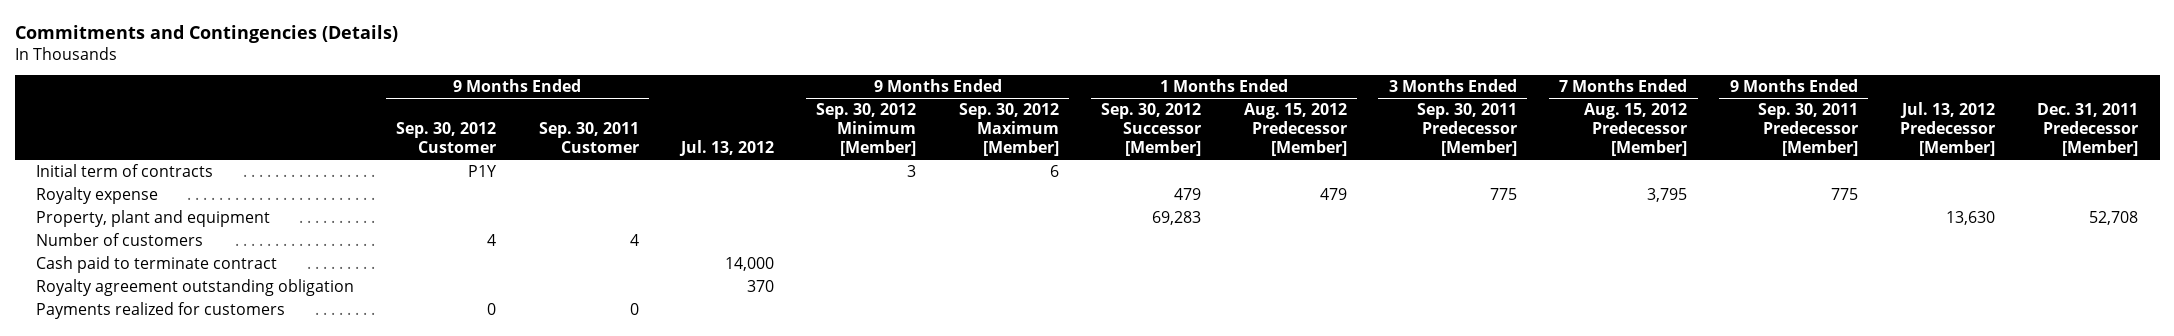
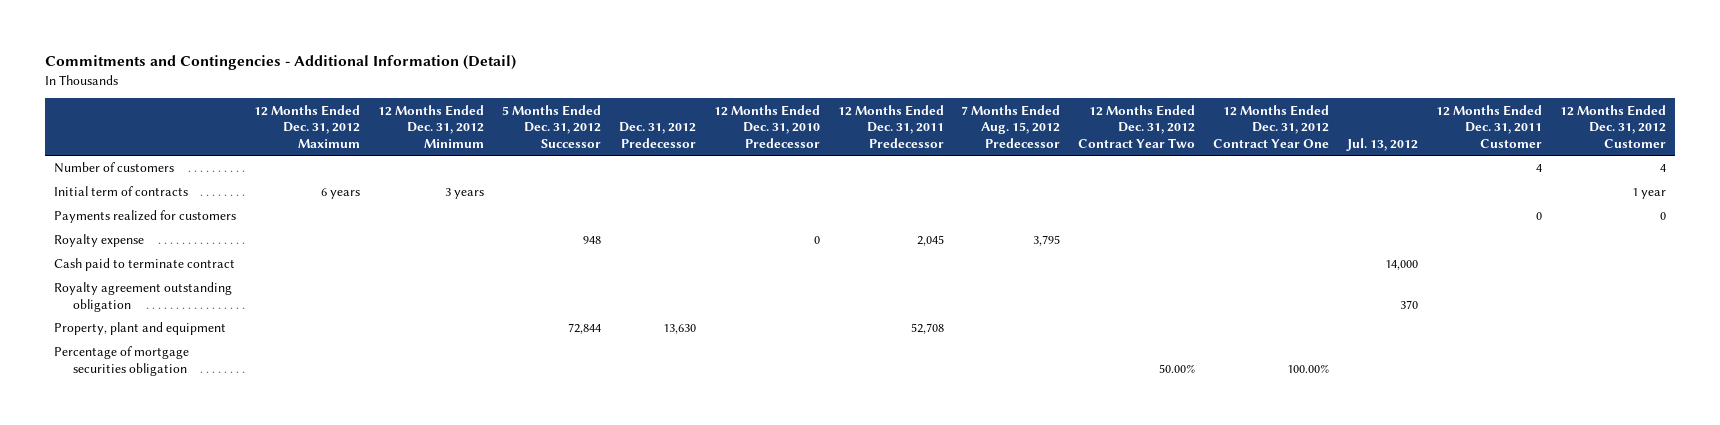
- Commitments and Contingencies (Details)
+ Commitments and Contingencies - Additional Information (Detail)
- | 9 Months Ended Sep. 30, 2012 Customer | 9 Months Ended Sep. 30, 2011 Customer | Jul. 13, 2012 | 9 Months Ended Sep. 30, 2012 Minimum [Member] | 9 Months Ended Sep. 30, 2012 Maximum [Member] | 1 Months Ended Sep. 30, 2012 Successor [Member] | 1 Months Ended Aug. 15, 2012 Predecessor [Member] | 3 Months Ended Sep. 30, 2011 Predecessor [Member] | 7 Months Ended Aug. 15, 2012 Predecessor [Member] | 9 Months Ended Sep. 30, 2011 Predecessor [Member] | Jul. 13, 2012 Predecessor [Member] | Dec. 31, 2011 Predecessor [Member]
+ | 12 Months Ended Dec. 31, 2012 Maximum | 12 Months Ended Dec. 31, 2012 Minimum | 5 Months Ended Dec. 31, 2012 Successor | Dec. 31, 2012 Predecessor | 12 Months Ended Dec. 31, 2010 Predecessor | 12 Months Ended Dec. 31, 2011 Predecessor | 7 Months Ended Aug. 15, 2012 Predecessor | 12 Months Ended Dec. 31, 2012 Contract Year Two | 12 Months Ended Dec. 31, 2012 Contract Year One | Jul. 13, 2012 | 12 Months Ended Dec. 31, 2011 Customer | 12 Months Ended Dec. 31, 2012 Customer
moved up: Number of customers | | | | | | | | | | | 4 | 4
moved up: Payments realized for customers | | | | | | | | | | | 0 | 0
moved down: Property, plant and equipment | | | 72,844 | 13,630 | | 52,708 | | | | | |
+ Percentage of mortgage securities obligation | | | | | | | | 50.00% | 100.00% | | |

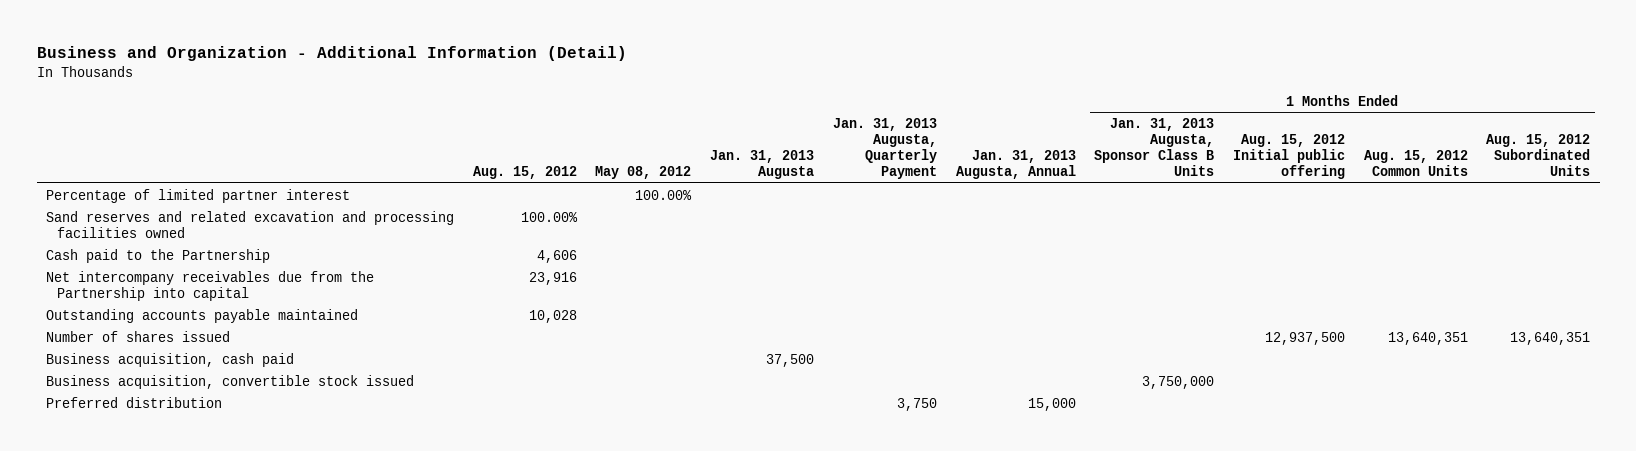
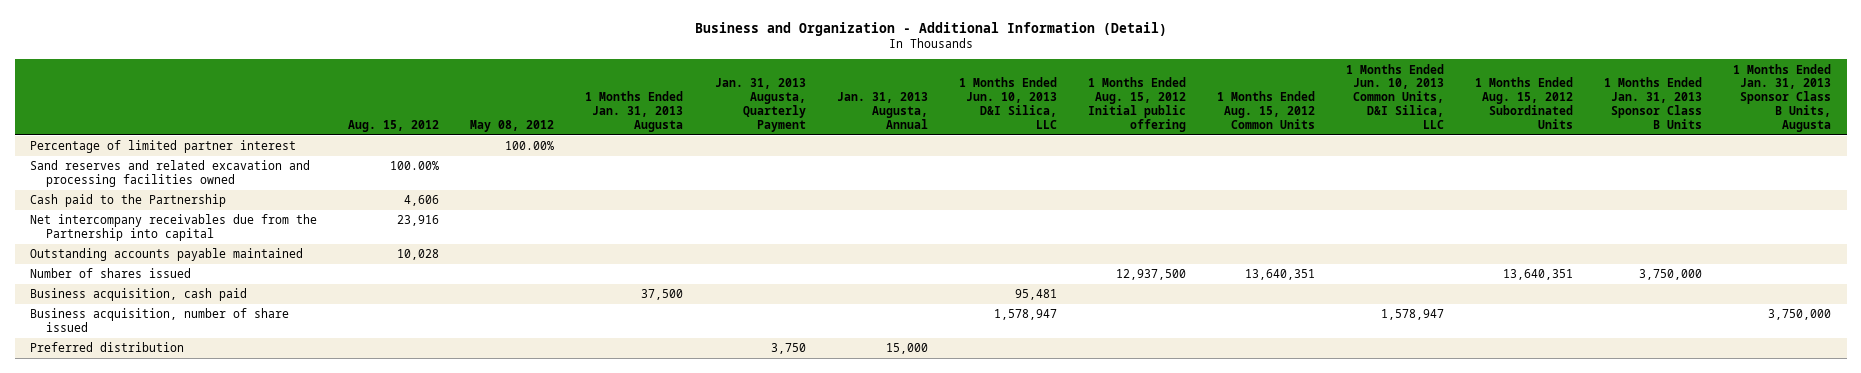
- | Aug. 15, 2012 | May 08, 2012 | Jan. 31, 2013 Augusta | Jan. 31, 2013 Augusta, Quarterly Payment | Jan. 31, 2013 Augusta, Annual | 1 Months Ended Jan. 31, 2013 Augusta, Sponsor Class B Units | 1 Months Ended Aug. 15, 2012 Initial public offering | 1 Months Ended Aug. 15, 2012 Common Units | 1 Months Ended Aug. 15, 2012 Subordinated Units
+ | Aug. 15, 2012 | May 08, 2012 | 1 Months Ended Jan. 31, 2013 Augusta | Jan. 31, 2013 Augusta, Quarterly Payment | Jan. 31, 2013 Augusta, Annual | 1 Months Ended Jun. 10, 2013 D&I Silica, LLC | 1 Months Ended Aug. 15, 2012 Initial public offering | 1 Months Ended Aug. 15, 2012 Common Units | 1 Months Ended Jun. 10, 2013 Common Units, D&I Silica, LLC | 1 Months Ended Aug. 15, 2012 Subordinated Units | 1 Months Ended Jan. 31, 2013 Sponsor Class B Units | 1 Months Ended Jan. 31, 2013 Sponsor Class B Units, Augusta
- Business acquisition, convertible stock issued | | | | | | 3,750,000 | | |
+ Business acquisition, number of share issued | | | | | | 1,578,947 | | | 1,578,947 | | | 3,750,000

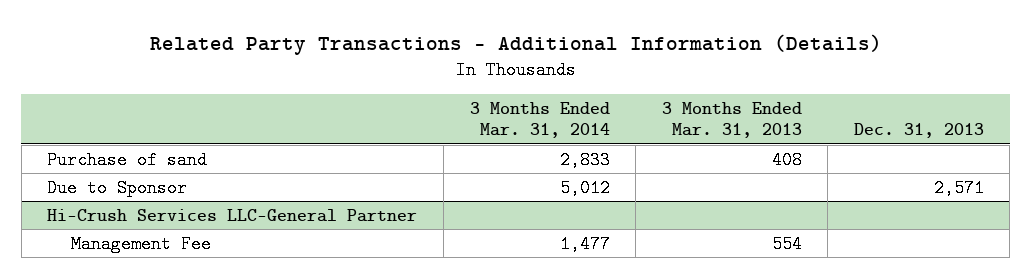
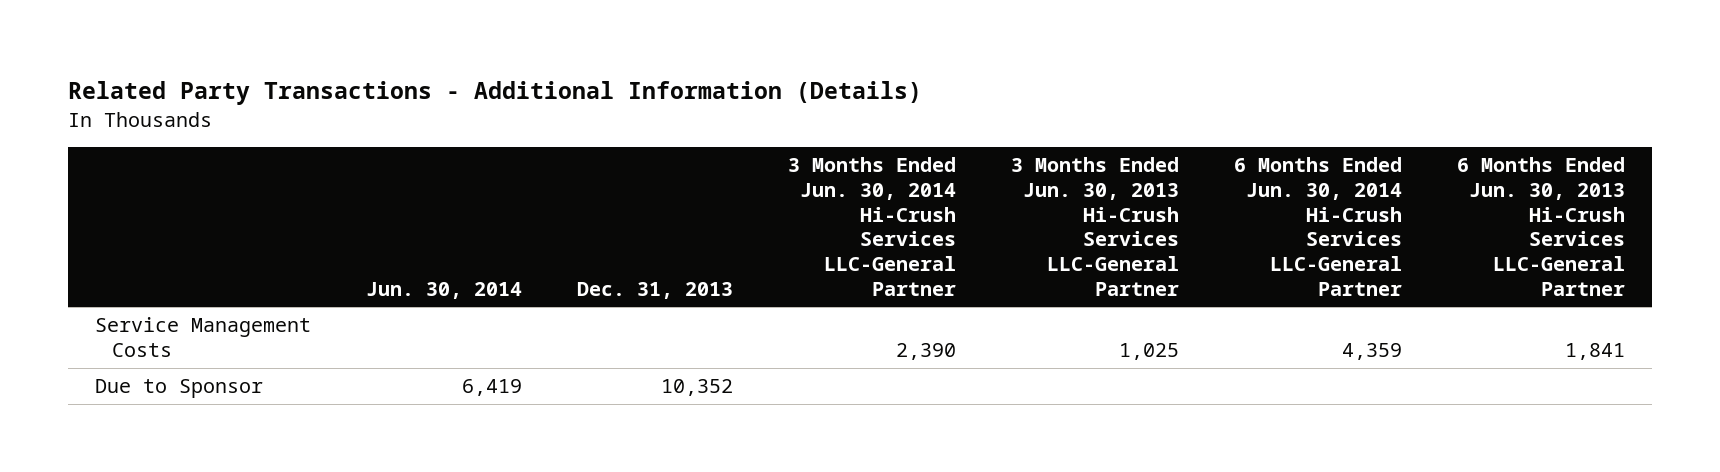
- | 3 Months Ended Mar. 31, 2014 | 3 Months Ended Mar. 31, 2013 | Dec. 31, 2013
+ | Jun. 30, 2014 | Dec. 31, 2013 | 3 Months Ended Jun. 30, 2014 Hi-Crush Services LLC-General Partner | 3 Months Ended Jun. 30, 2013 Hi-Crush Services LLC-General Partner | 6 Months Ended Jun. 30, 2014 Hi-Crush Services LLC-General Partner | 6 Months Ended Jun. 30, 2013 Hi-Crush Services LLC-General Partner
- Purchase of sand | 2,833 | 408 |
- Due to Sponsor | 5,012 | | 2,571
- Hi-Crush Services LLC-General Partner
- Management Fee | 1,477 | 554 |
+ Service Management Costs | | | 2,390 | 1,025 | 4,359 | 1,841
+ Due to Sponsor | 6,419 | 10,352 | | | |

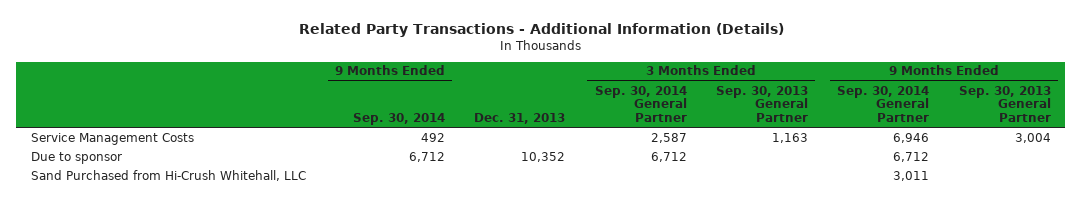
- | Jun. 30, 2014 | Dec. 31, 2013 | 3 Months Ended Jun. 30, 2014 Hi-Crush Services LLC-General Partner | 3 Months Ended Jun. 30, 2013 Hi-Crush Services LLC-General Partner | 6 Months Ended Jun. 30, 2014 Hi-Crush Services LLC-General Partner | 6 Months Ended Jun. 30, 2013 Hi-Crush Services LLC-General Partner
+ | 9 Months Ended Sep. 30, 2014 | Dec. 31, 2013 | 3 Months Ended Sep. 30, 2014 General Partner | 3 Months Ended Sep. 30, 2013 General Partner | 9 Months Ended Sep. 30, 2014 General Partner | 9 Months Ended Sep. 30, 2013 General Partner
- Due to Sponsor | 6,419 | 10,352 | | | |
+ Due to sponsor | 6,712 | 10,352 | 6,712 | | 6,712 |
+ Sand Purchased from Hi-Crush Whitehall, LLC | | | | | 3,011 |

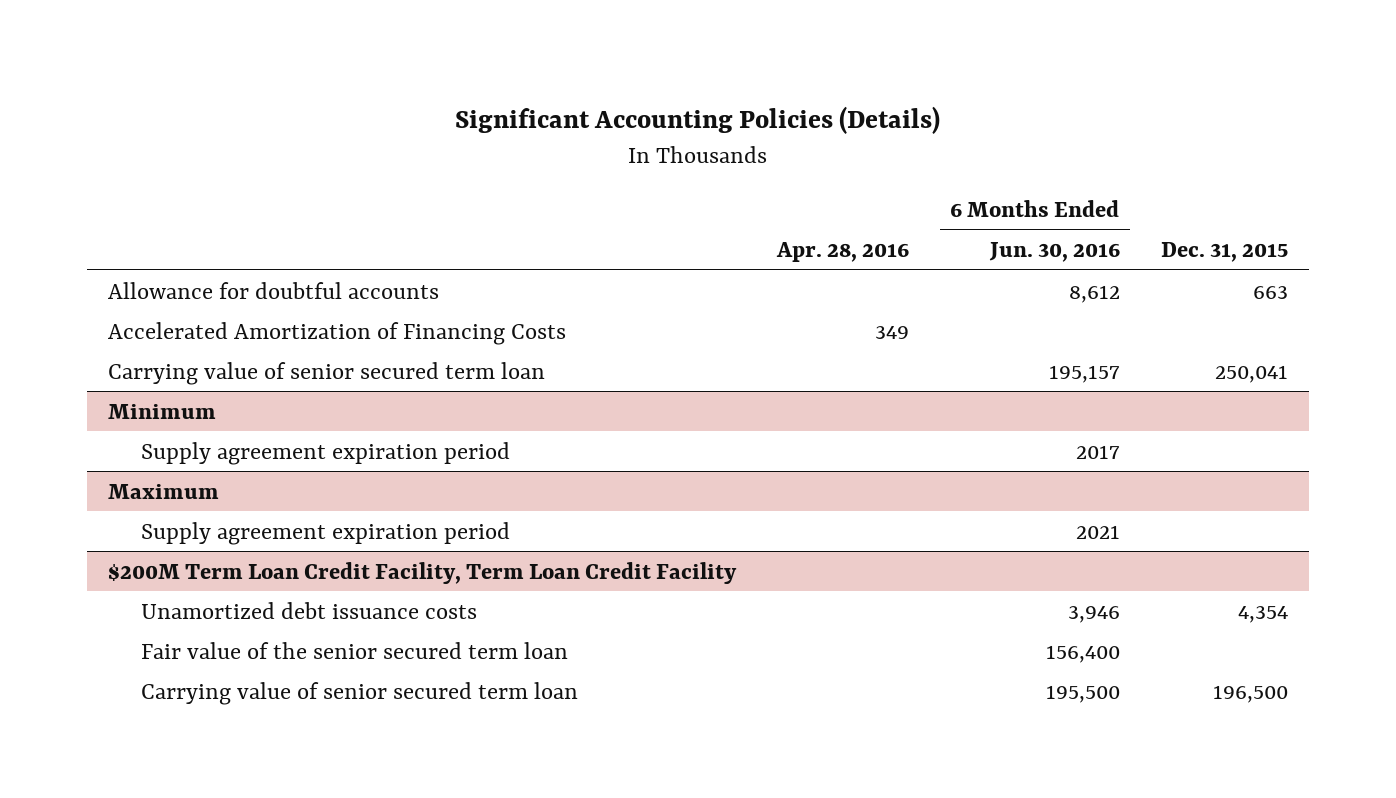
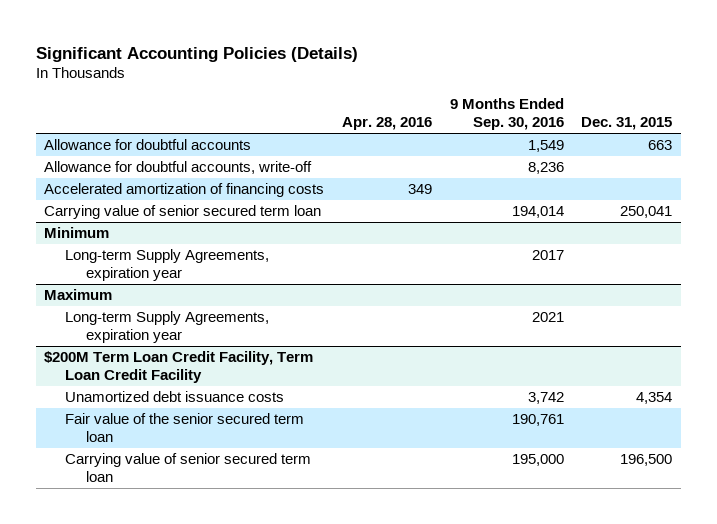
- | Apr. 28, 2016 | 6 Months Ended Jun. 30, 2016 | Dec. 31, 2015
+ | Apr. 28, 2016 | 9 Months Ended Sep. 30, 2016 | Dec. 31, 2015
- Accelerated Amortization of Financing Costs | 349 | |
+ Allowance for doubtful accounts, write-off | | 8,236 |
+ Accelerated amortization of financing costs | 349 | |
@ Minimum
- Supply agreement expiration period | | 2017 |
+ Long-term Supply Agreements, expiration year | | 2017 |
@ Maximum
- Supply agreement expiration period | | 2021 |
+ Long-term Supply Agreements, expiration year | | 2021 |

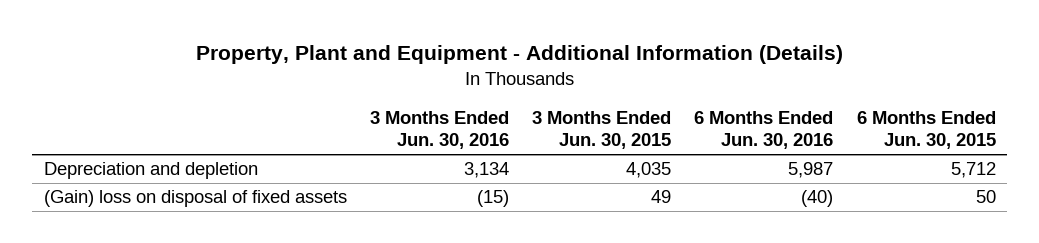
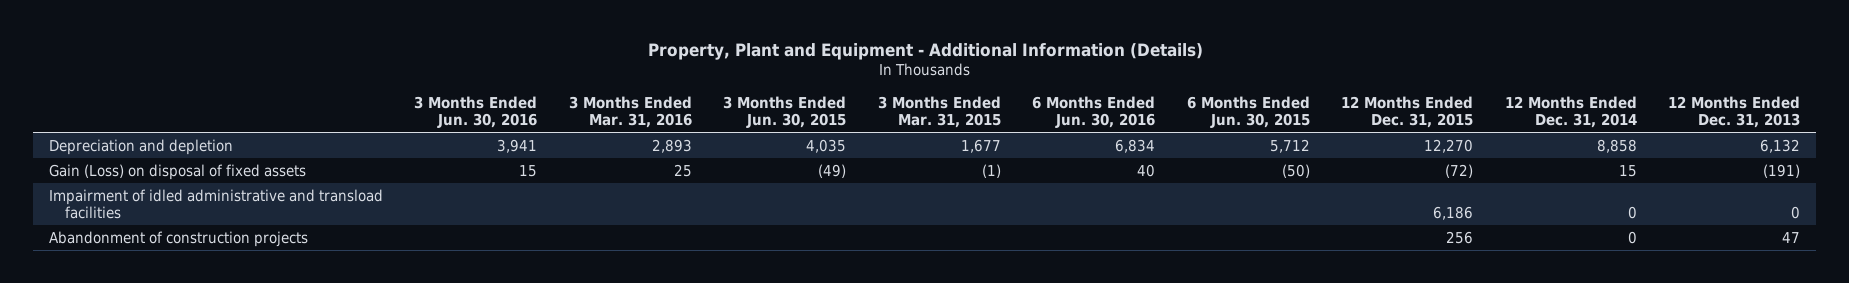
- | 3 Months Ended Jun. 30, 2016 | 3 Months Ended Jun. 30, 2015 | 6 Months Ended Jun. 30, 2016 | 6 Months Ended Jun. 30, 2015
+ | 3 Months Ended Jun. 30, 2016 | 3 Months Ended Mar. 31, 2016 | 3 Months Ended Jun. 30, 2015 | 3 Months Ended Mar. 31, 2015 | 6 Months Ended Jun. 30, 2016 | 6 Months Ended Jun. 30, 2015 | 12 Months Ended Dec. 31, 2015 | 12 Months Ended Dec. 31, 2014 | 12 Months Ended Dec. 31, 2013
- Depreciation and depletion | 3,134 | 4,035 | 5,987 | 5,712
- (Gain) loss on disposal of fixed assets | (15) | 49 | (40) | 50
+ Depreciation and depletion | 3,941 | 2,893 | 4,035 | 1,677 | 6,834 | 5,712 | 12,270 | 8,858 | 6,132
+ Gain (Loss) on disposal of fixed assets | 15 | 25 | (49) | (1) | 40 | (50) | (72) | 15 | (191)
+ Impairment of idled administrative and transload facilities | | | | | | | 6,186 | 0 | 0
+ Abandonment of construction projects | | | | | | | 256 | 0 | 47

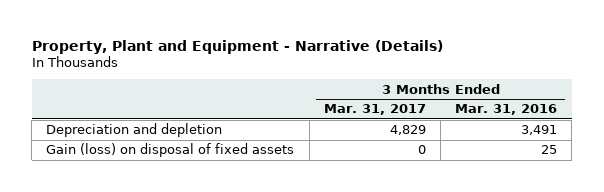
- Property, Plant and Equipment - Additional Information (Details)
+ Property, Plant and Equipment - Narrative (Details)
- | 3 Months Ended Jun. 30, 2016 | 3 Months Ended Mar. 31, 2016 | 3 Months Ended Jun. 30, 2015 | 3 Months Ended Mar. 31, 2015 | 6 Months Ended Jun. 30, 2016 | 6 Months Ended Jun. 30, 2015 | 12 Months Ended Dec. 31, 2015 | 12 Months Ended Dec. 31, 2014 | 12 Months Ended Dec. 31, 2013
+ | 3 Months Ended Mar. 31, 2017 | 3 Months Ended Mar. 31, 2016
- Depreciation and depletion | 3,941 | 2,893 | 4,035 | 1,677 | 6,834 | 5,712 | 12,270 | 8,858 | 6,132
- Gain (Loss) on disposal of fixed assets | 15 | 25 | (49) | (1) | 40 | (50) | (72) | 15 | (191)
- Impairment of idled administrative and transload facilities | | | | | | | 6,186 | 0 | 0
- Abandonment of construction projects | | | | | | | 256 | 0 | 47
+ Depreciation and depletion | 4,829 | 3,491
+ Gain (loss) on disposal of fixed assets | 0 | 25

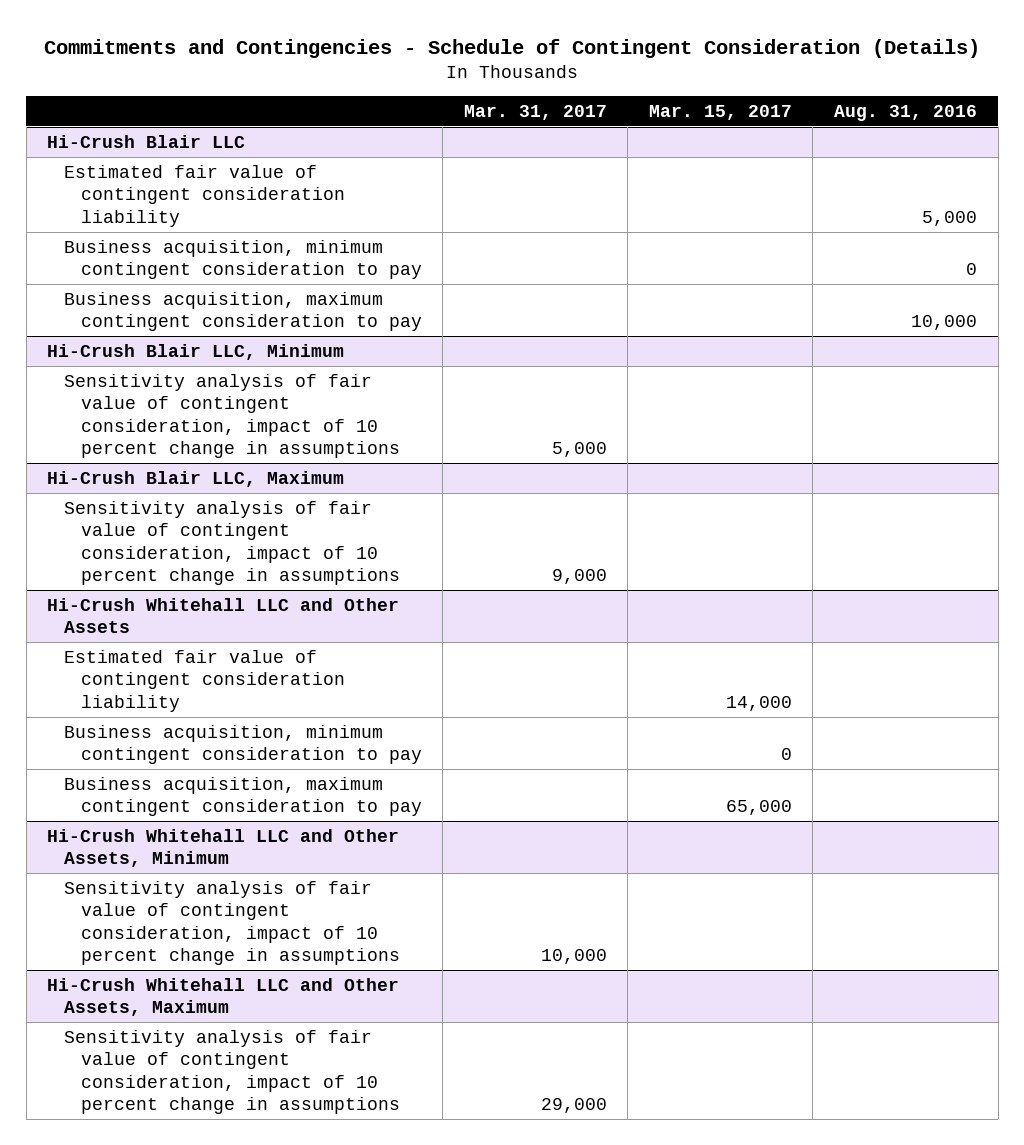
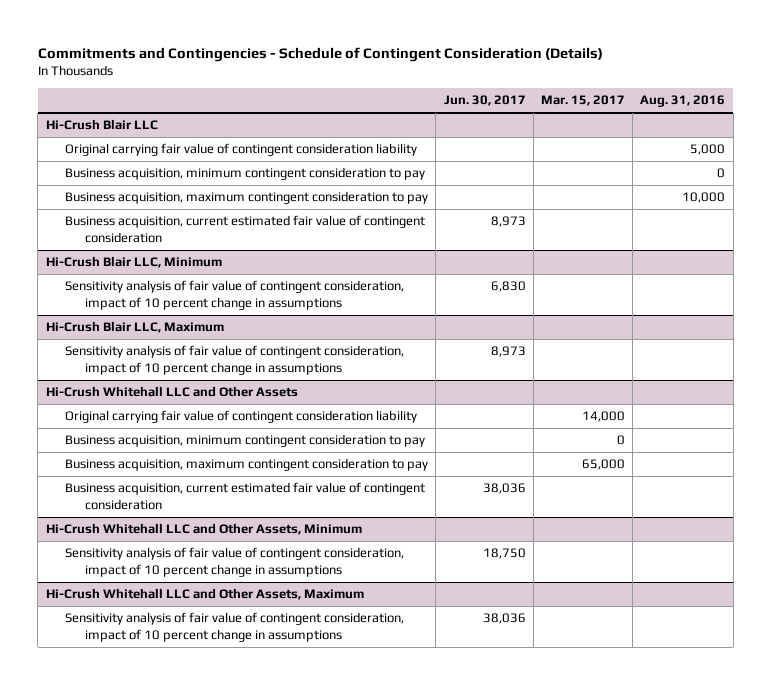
- | Mar. 31, 2017 | Mar. 15, 2017 | Aug. 31, 2016
+ | Jun. 30, 2017 | Mar. 15, 2017 | Aug. 31, 2016
@ Hi-Crush Blair LLC
- Estimated fair value of contingent consideration liability | | | 5,000
+ Original carrying fair value of contingent consideration liability | | | 5,000
+ Business acquisition, current estimated fair value of contingent consideration | 8,973 | |
@ Hi-Crush Whitehall LLC and Other Assets
- Estimated fair value of contingent consideration liability | | 14,000 |
+ Original carrying fair value of contingent consideration liability | | 14,000 |
+ Business acquisition, current estimated fair value of contingent consideration | 38,036 | |

